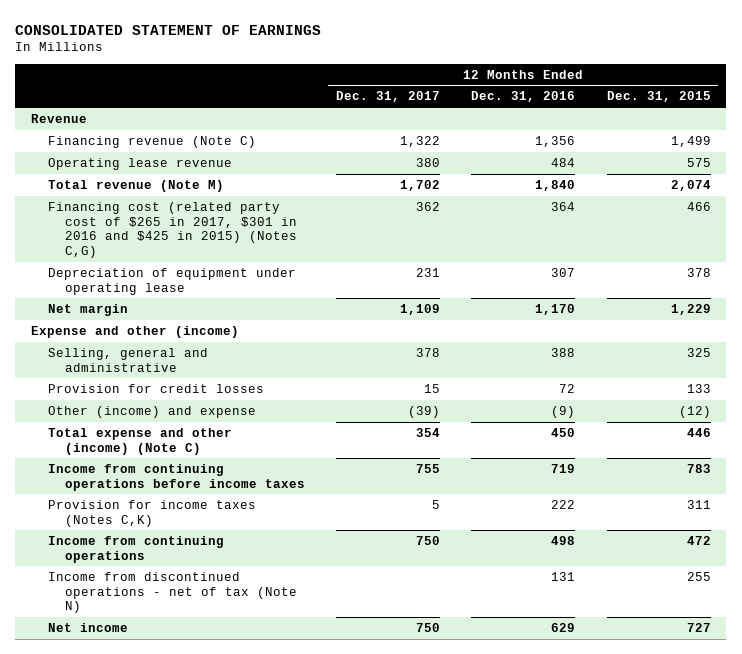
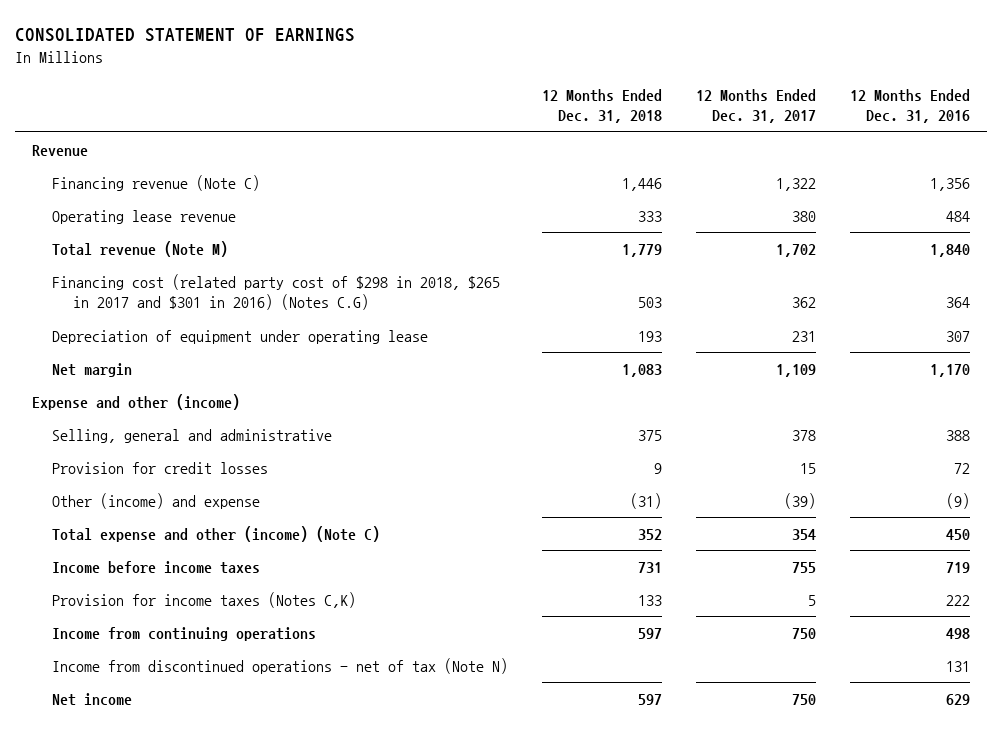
- | 12 Months Ended Dec. 31, 2017 | 12 Months Ended Dec. 31, 2016 | 12 Months Ended Dec. 31, 2015
+ | 12 Months Ended Dec. 31, 2018 | 12 Months Ended Dec. 31, 2017 | 12 Months Ended Dec. 31, 2016
- Financing cost (related party cost of $265 in 2017, $301 in 2016 and $425 in 2015) (Notes C,G) | 362 | 364 | 466
+ Financing cost (related party cost of $298 in 2018, $265 in 2017 and $301 in 2016) (Notes C.G) | 503 | 362 | 364
- Income from continuing operations before income taxes | 755 | 719 | 783
+ Income before income taxes | 731 | 755 | 719

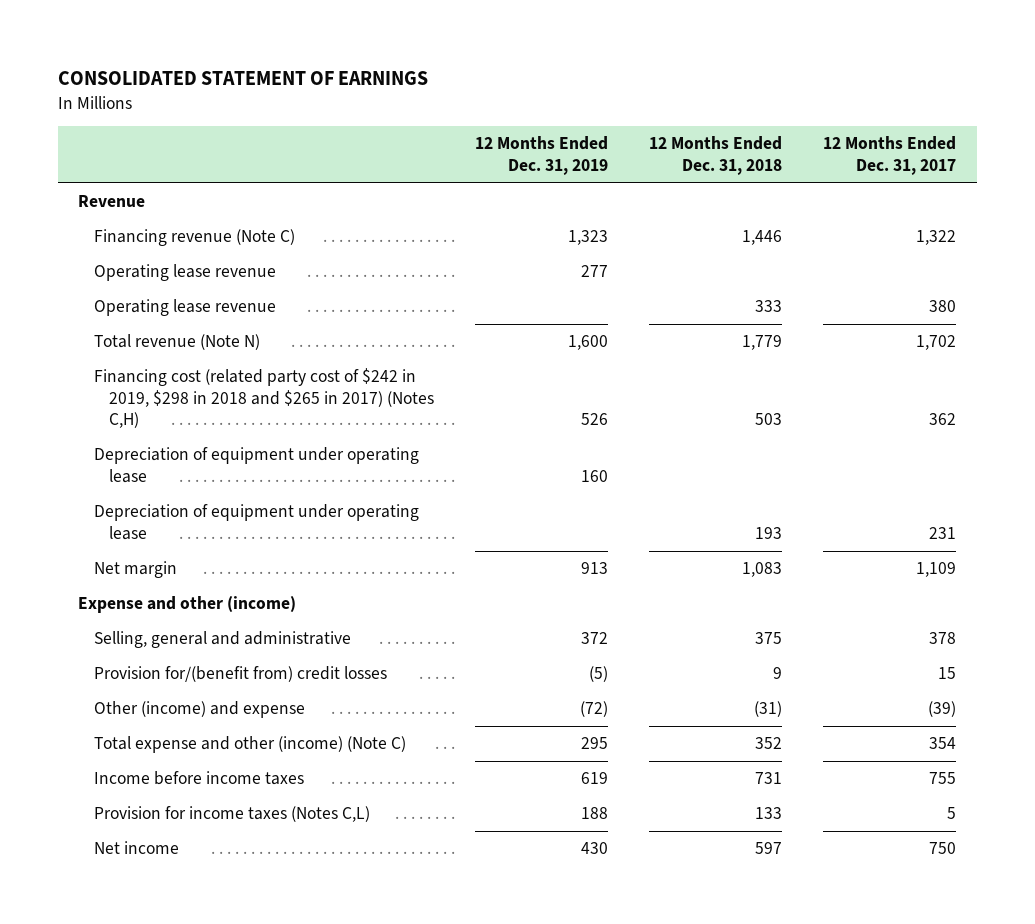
- | 12 Months Ended Dec. 31, 2018 | 12 Months Ended Dec. 31, 2017 | 12 Months Ended Dec. 31, 2016
+ | 12 Months Ended Dec. 31, 2019 | 12 Months Ended Dec. 31, 2018 | 12 Months Ended Dec. 31, 2017
+ Operating lease revenue | 277 | |
- Total revenue (Note M) | 1,779 | 1,702 | 1,840
- Financing cost (related party cost of $298 in 2018, $265 in 2017 and $301 in 2016) (Notes C.G) | 503 | 362 | 364
+ Total revenue (Note N) | 1,600 | 1,779 | 1,702
+ Financing cost (related party cost of $242 in 2019, $298 in 2018 and $265 in 2017) (Notes C,H) | 526 | 503 | 362
+ Depreciation of equipment under operating lease | 160 | |
- Provision for credit losses | 9 | 15 | 72
+ Provision for/(benefit from) credit losses | (5) | 9 | 15
- Provision for income taxes (Notes C,K) | 133 | 5 | 222
- Income from continuing operations | 597 | 750 | 498
- Income from discontinued operations - net of tax (Note N) | | | 131
+ Provision for income taxes (Notes C,L) | 188 | 133 | 5

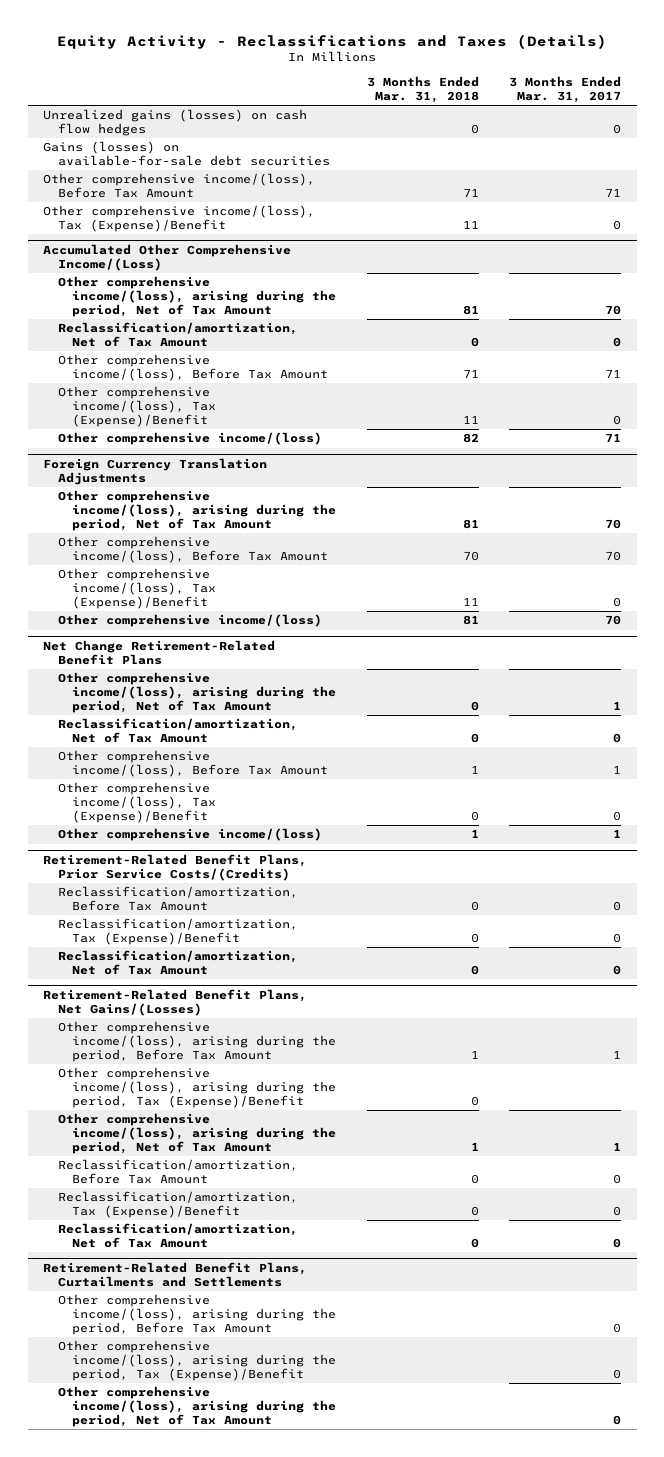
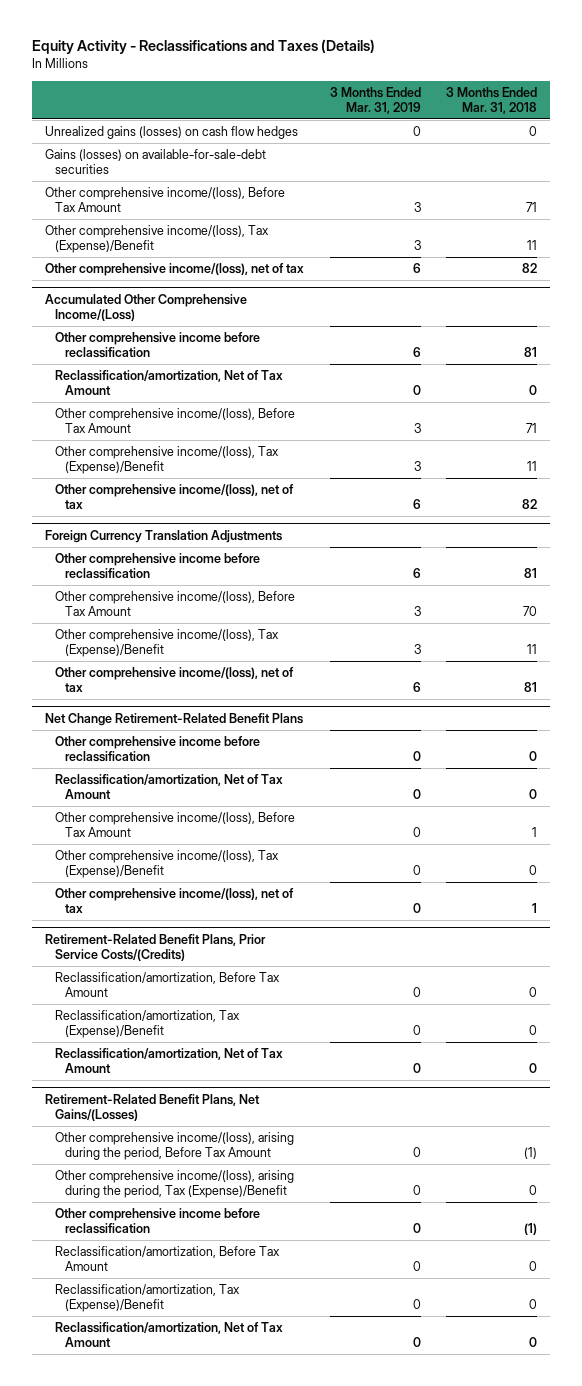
- | 3 Months Ended Mar. 31, 2018 | 3 Months Ended Mar. 31, 2017
+ | 3 Months Ended Mar. 31, 2019 | 3 Months Ended Mar. 31, 2018
- Gains (losses) on available-for-sale debt securities
+ Gains (losses) on available-for-sale-debt securities
+ Other comprehensive income/(loss), net of tax | 6 | 82
@ Accumulated Other Comprehensive Income/(Loss)
- Other comprehensive income/(loss), arising during the period, Net of Tax Amount | 81 | 70
+ Other comprehensive income before reclassification | 6 | 81
- Other comprehensive income/(loss) | 82 | 71
+ Other comprehensive income/(loss), net of tax | 6 | 82
@ Foreign Currency Translation Adjustments
- Other comprehensive income/(loss), arising during the period, Net of Tax Amount | 81 | 70
+ Other comprehensive income before reclassification | 6 | 81
- Other comprehensive income/(loss) | 81 | 70
+ Other comprehensive income/(loss), net of tax | 6 | 81
@ Net Change Retirement-Related Benefit Plans
- Other comprehensive income/(loss), arising during the period, Net of Tax Amount | 0 | 1
+ Other comprehensive income before reclassification | 0 | 0
- Other comprehensive income/(loss) | 1 | 1
+ Other comprehensive income/(loss), net of tax | 0 | 1
@ Retirement-Related Benefit Plans, Net Gains/(Losses)
- Other comprehensive income/(loss), arising during the period, Before Tax Amount | 1 | 1
+ Other comprehensive income/(loss), arising during the period, Before Tax Amount | 0 | (1)
- Other comprehensive income/(loss), arising during the period, Net of Tax Amount | 1 | 1
+ Other comprehensive income before reclassification | 0 | (1)
- Retirement-Related Benefit Plans, Curtailments and Settlements
- Other comprehensive income/(loss), arising during the period, Before Tax Amount | | 0
- Other comprehensive income/(loss), arising during the period, Tax (Expense)/Benefit | | 0
- Other comprehensive income/(loss), arising during the period, Net of Tax Amount | | 0

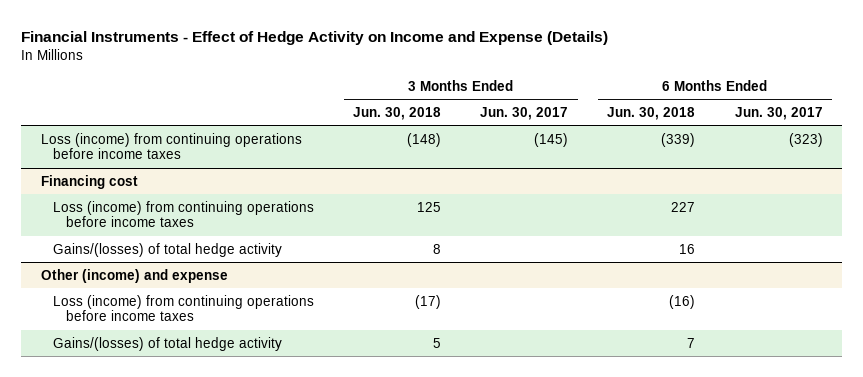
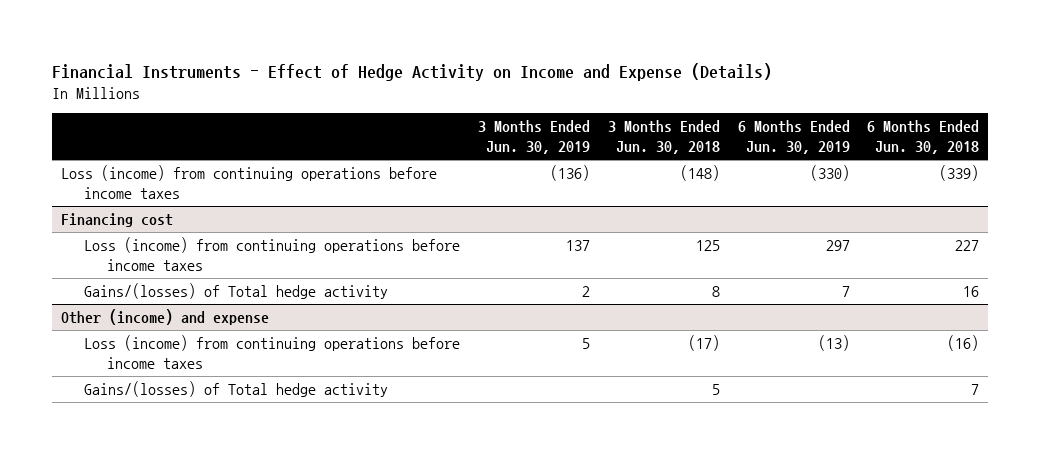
- | 3 Months Ended Jun. 30, 2018 | 3 Months Ended Jun. 30, 2017 | 6 Months Ended Jun. 30, 2018 | 6 Months Ended Jun. 30, 2017
+ | 3 Months Ended Jun. 30, 2019 | 3 Months Ended Jun. 30, 2018 | 6 Months Ended Jun. 30, 2019 | 6 Months Ended Jun. 30, 2018
@ Financing cost
- Gains/(losses) of total hedge activity | 8 | | 16 |
+ Gains/(losses) of Total hedge activity | 2 | 8 | 7 | 16
@ Other (income) and expense
- Gains/(losses) of total hedge activity | 5 | | 7 |
+ Gains/(losses) of Total hedge activity | | 5 | | 7

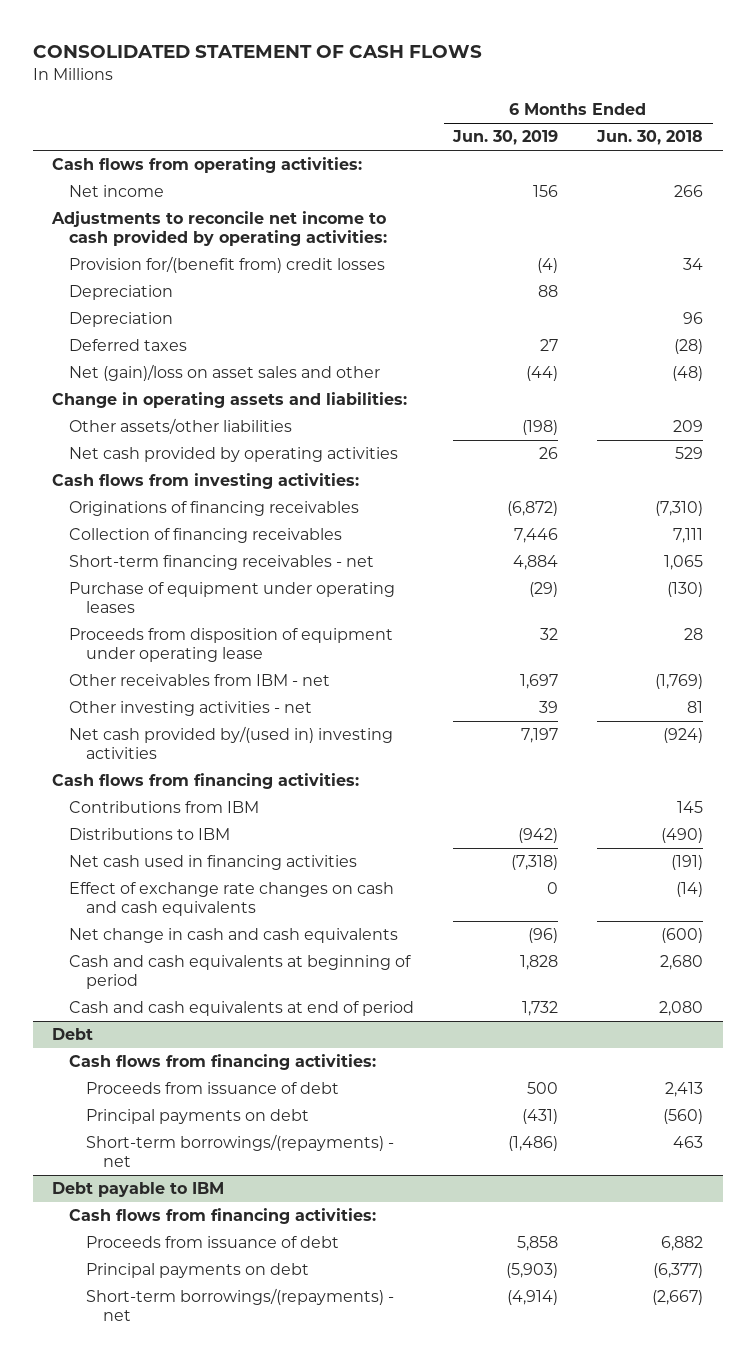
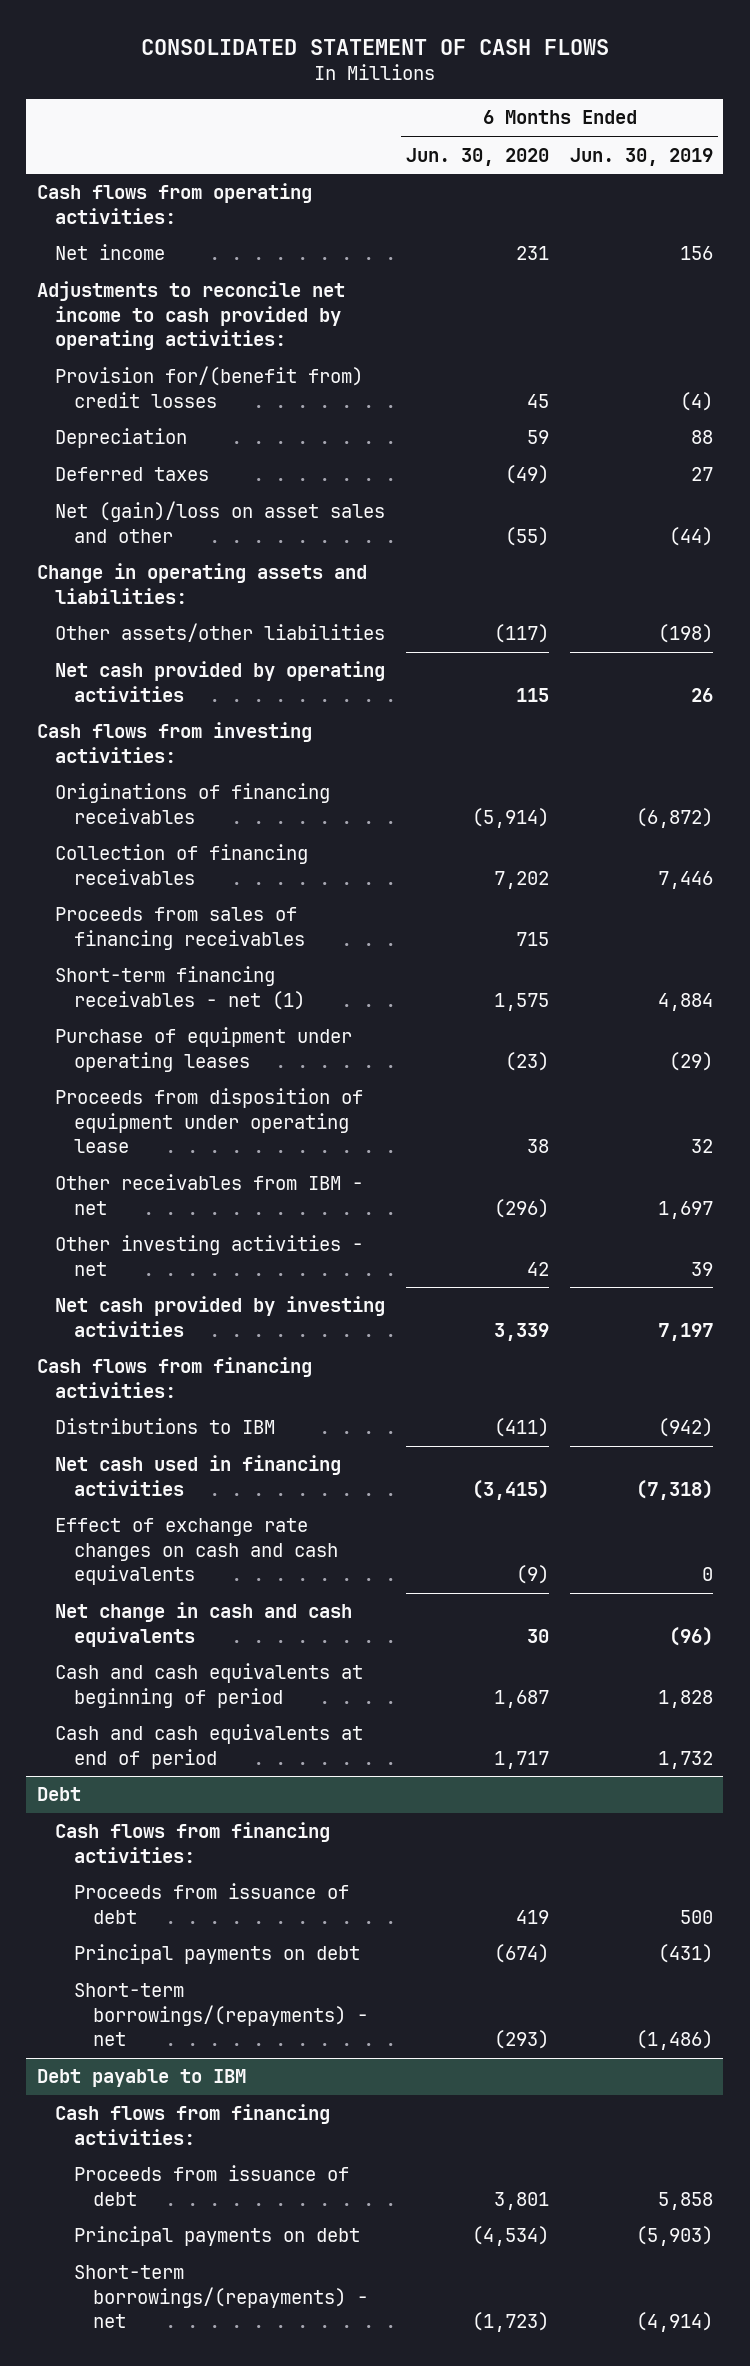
- | 6 Months Ended Jun. 30, 2019 | 6 Months Ended Jun. 30, 2018
+ | 6 Months Ended Jun. 30, 2020 | 6 Months Ended Jun. 30, 2019
- Depreciation | | 96
- Short-term financing receivables - net | 4,884 | 1,065
+ Proceeds from sales of financing receivables | 715 |
+ Short-term financing receivables - net (1) | 1,575 | 4,884
- Net cash provided by/(used in) investing activities | 7,197 | (924)
+ Net cash provided by investing activities | 3,339 | 7,197
- Contributions from IBM | | 145

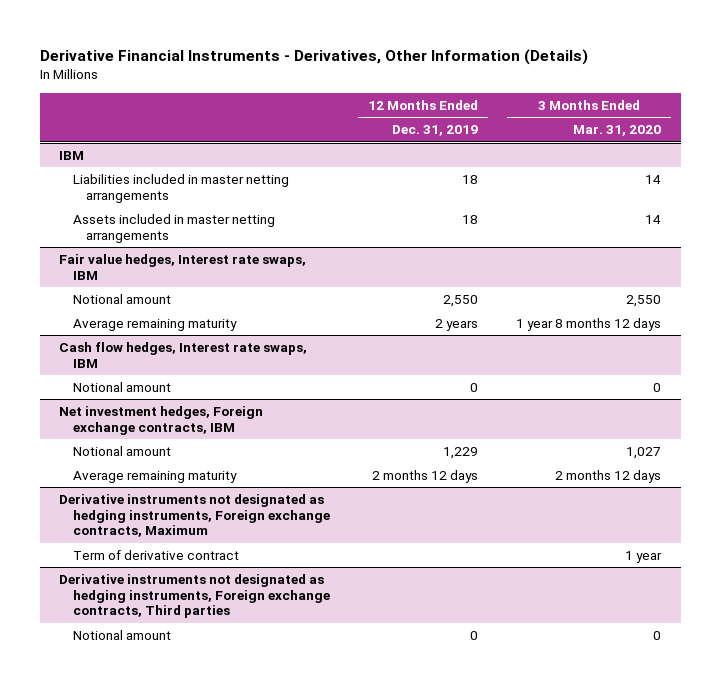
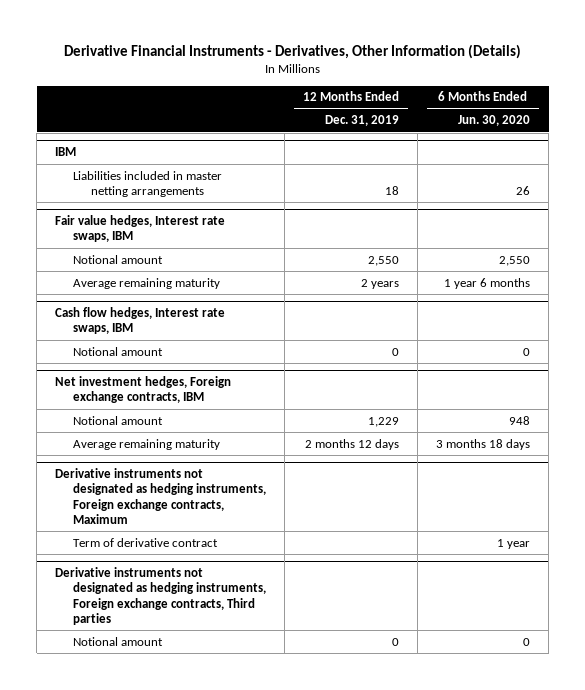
- | 12 Months Ended Dec. 31, 2019 | 3 Months Ended Mar. 31, 2020
+ | 12 Months Ended Dec. 31, 2019 | 6 Months Ended Jun. 30, 2020
@ IBM
- Assets included in master netting arrangements | 18 | 14

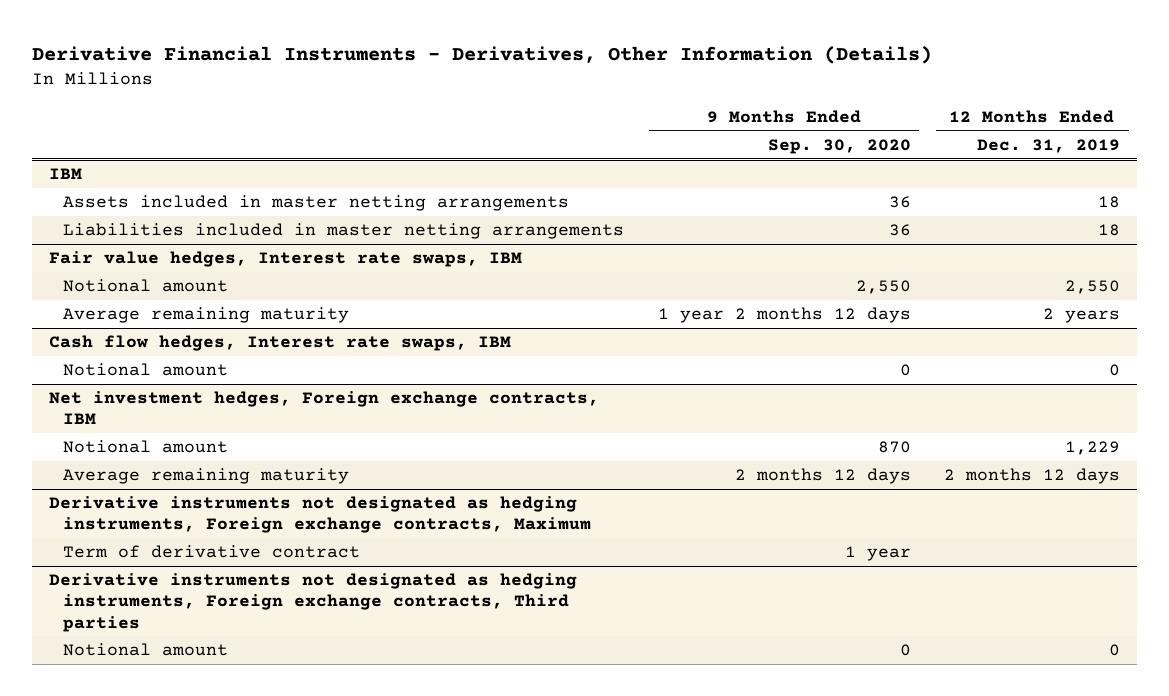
- | 12 Months Ended Dec. 31, 2019 | 6 Months Ended Jun. 30, 2020
+ | 9 Months Ended Sep. 30, 2020 | 12 Months Ended Dec. 31, 2019
@ IBM
+ Assets included in master netting arrangements | 36 | 18

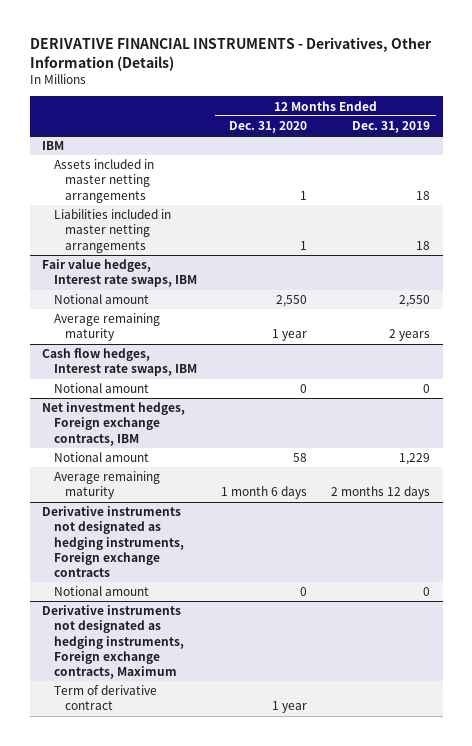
- Derivative Financial Instruments - Derivatives, Other Information (Details)
+ DERIVATIVE FINANCIAL INSTRUMENTS - Derivatives, Other Information (Details)
- | 9 Months Ended Sep. 30, 2020 | 12 Months Ended Dec. 31, 2019
+ | 12 Months Ended Dec. 31, 2020 | 12 Months Ended Dec. 31, 2019
+ Derivative instruments not designated as hedging instruments, Foreign exchange contracts
+ Notional amount | 0 | 0
- Derivative instruments not designated as hedging instruments, Foreign exchange contracts, Third parties
- Notional amount | 0 | 0

